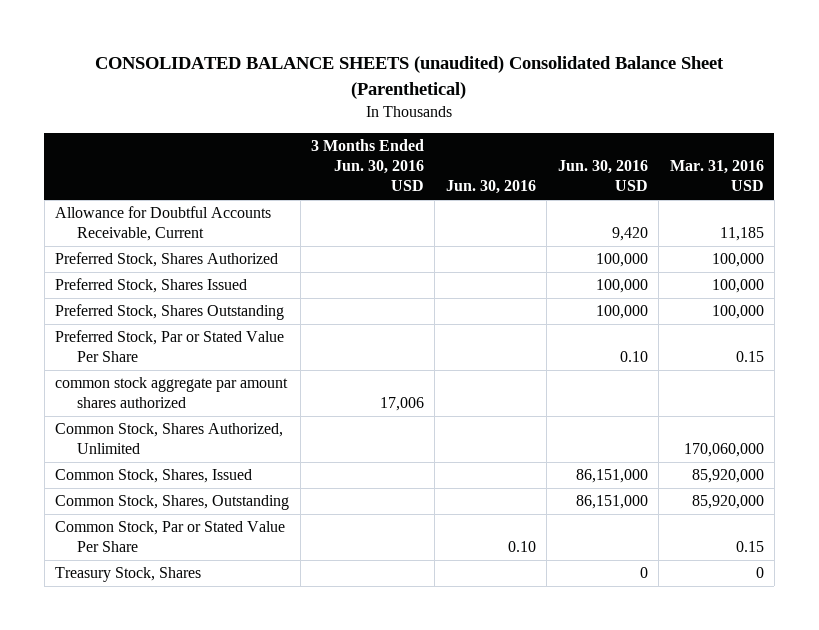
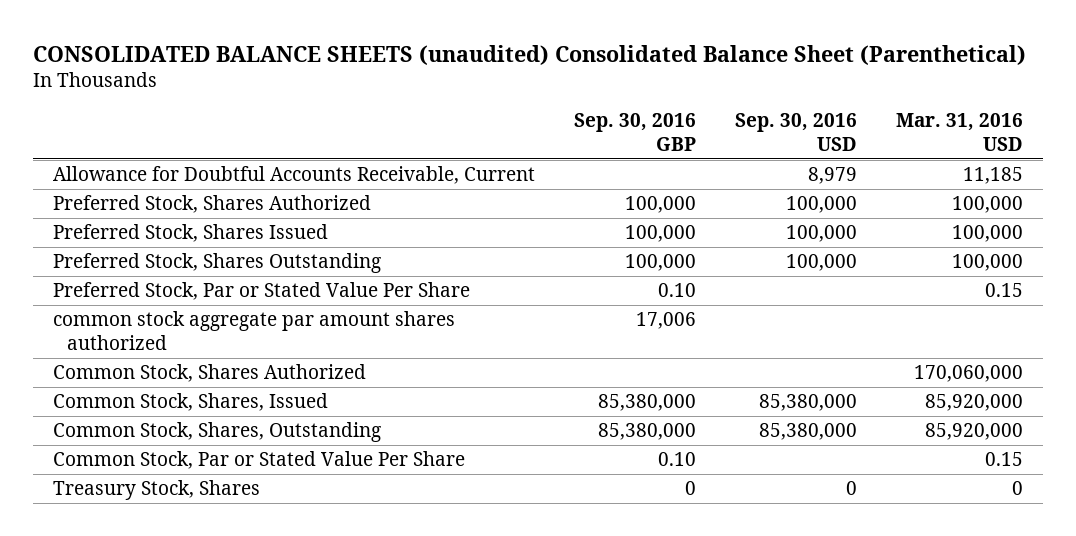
- | 3 Months Ended Jun. 30, 2016 USD | Jun. 30, 2016 | Jun. 30, 2016 USD | Mar. 31, 2016 USD
+ | Sep. 30, 2016 GBP | Sep. 30, 2016 USD | Mar. 31, 2016 USD
- Common Stock, Shares Authorized, Unlimited | | | | 170,060,000
+ Common Stock, Shares Authorized | | | 170,060,000

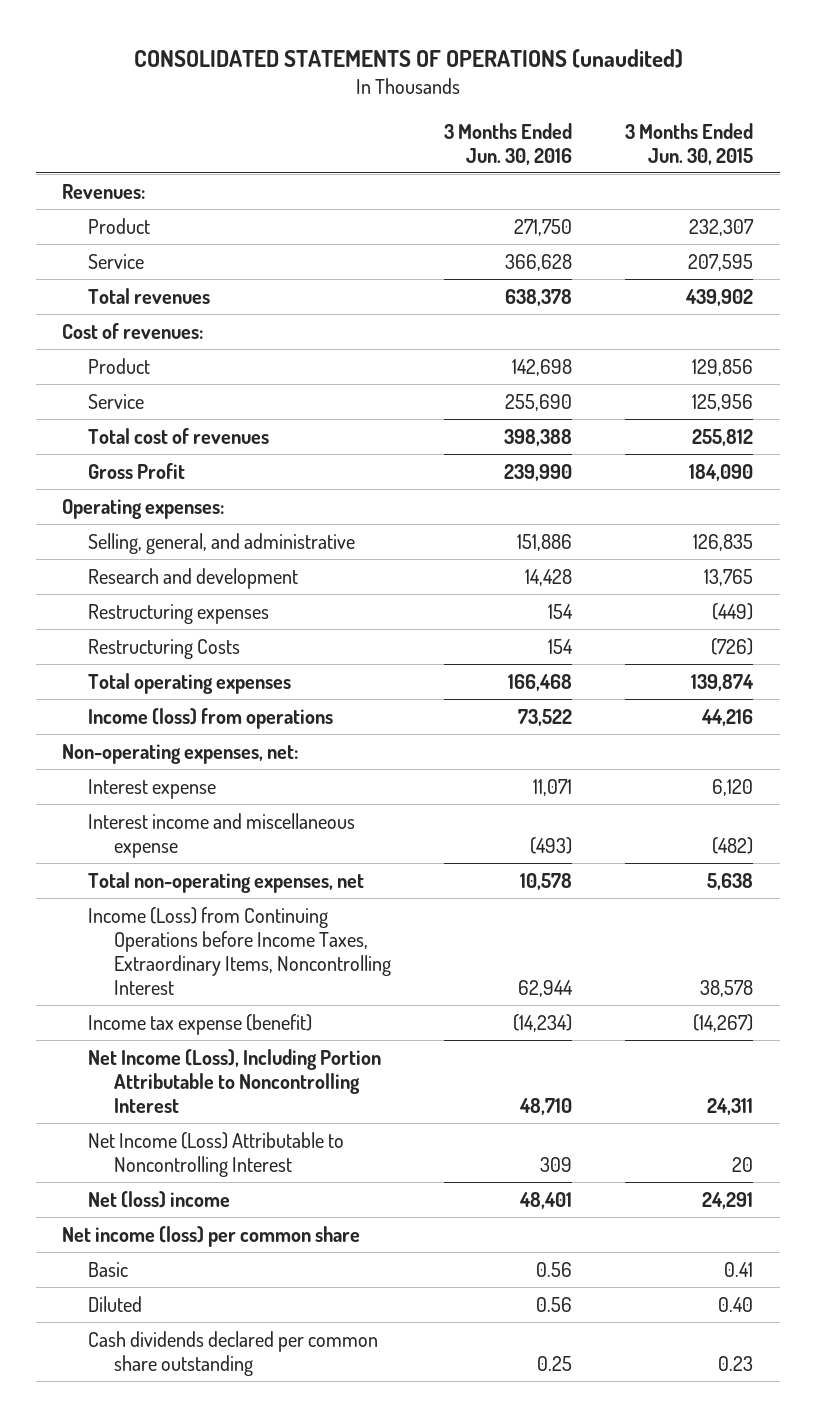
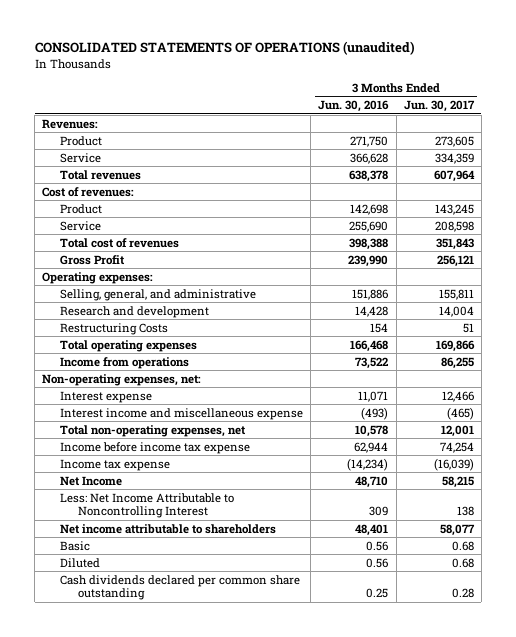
- | 3 Months Ended Jun. 30, 2016 | 3 Months Ended Jun. 30, 2015
+ | 3 Months Ended Jun. 30, 2016 | 3 Months Ended Jun. 30, 2017
- Restructuring expenses | 154 | (449)
- Income (loss) from operations | 73,522 | 44,216
+ Income from operations | 73,522 | 86,255
- Income (Loss) from Continuing Operations before Income Taxes, Extraordinary Items, Noncontrolling Interest | 62,944 | 38,578
- Income tax expense (benefit) | (14,234) | (14,267)
- Net Income (Loss), Including Portion Attributable to Noncontrolling Interest | 48,710 | 24,311
- Net Income (Loss) Attributable to Noncontrolling Interest | 309 | 20
- Net (loss) income | 48,401 | 24,291
- Net income (loss) per common share
+ Income before income tax expense | 62,944 | 74,254
+ Income tax expense | (14,234) | (16,039)
+ Net Income | 48,710 | 58,215
+ Less: Net Income Attributable to Noncontrolling Interest | 309 | 138
+ Net income attributable to shareholders | 48,401 | 58,077

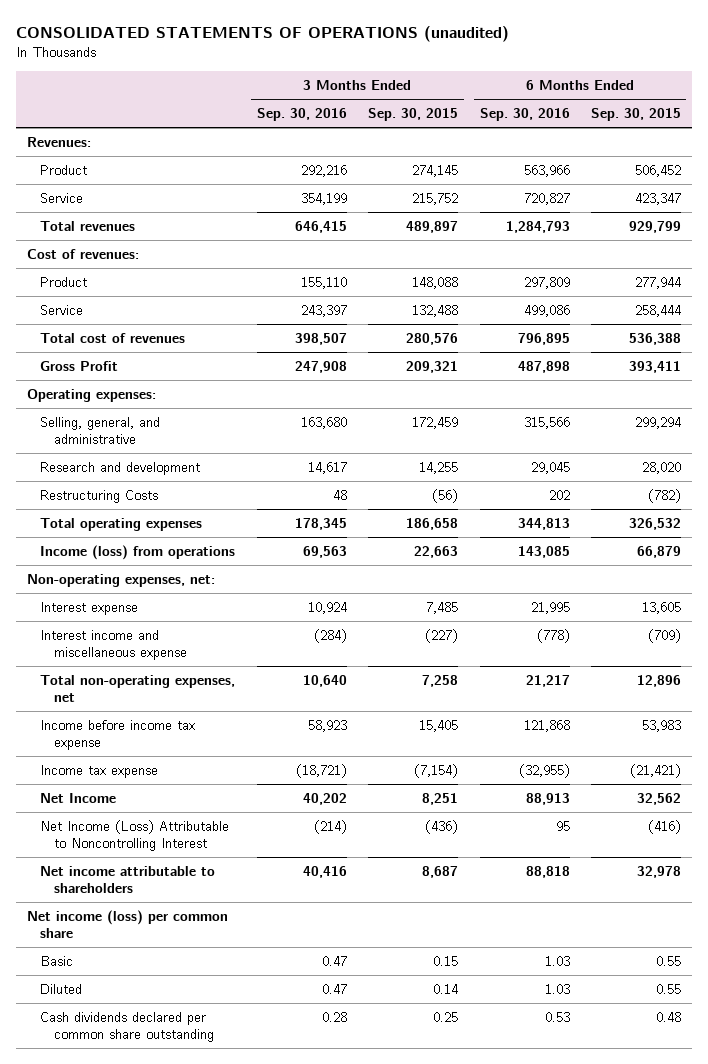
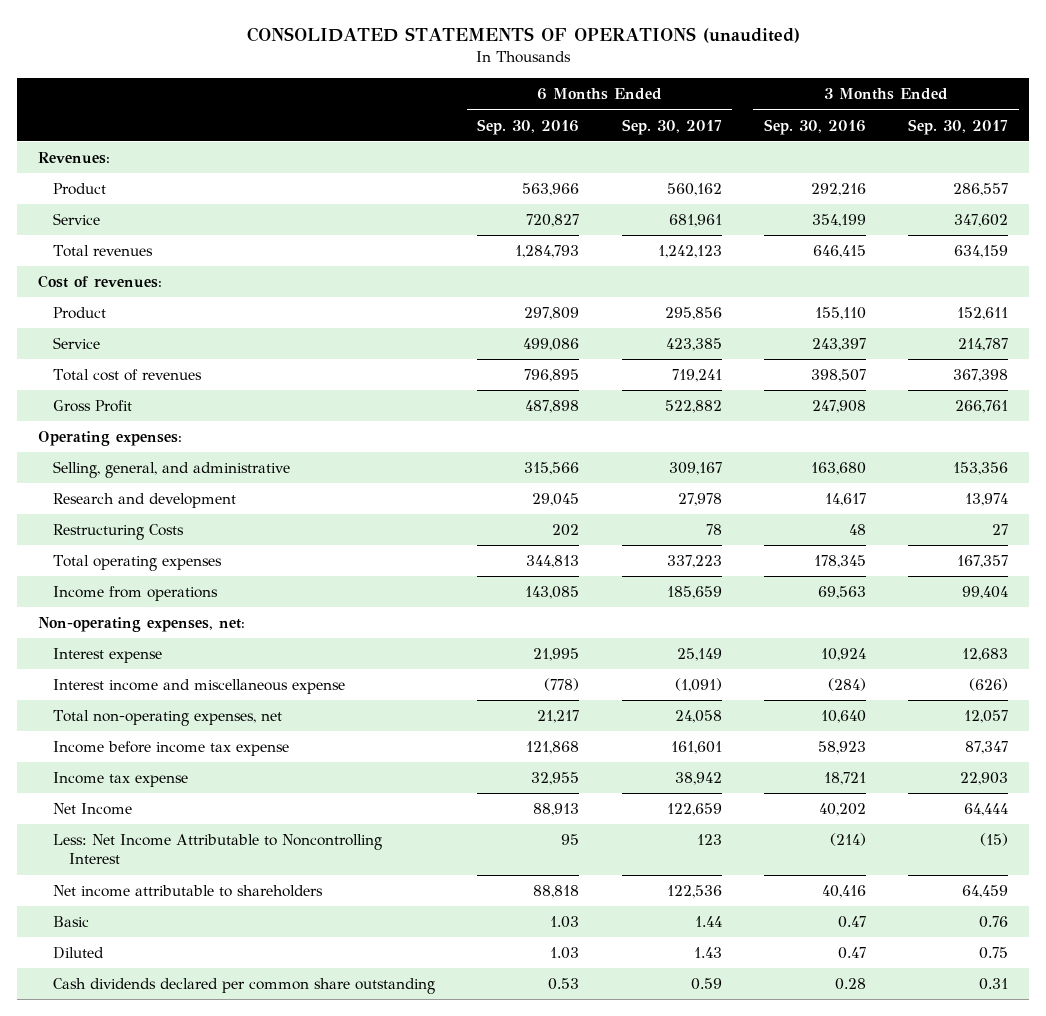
- | 3 Months Ended Sep. 30, 2016 | 3 Months Ended Sep. 30, 2015 | 6 Months Ended Sep. 30, 2016 | 6 Months Ended Sep. 30, 2015
+ | 6 Months Ended Sep. 30, 2016 | 6 Months Ended Sep. 30, 2017 | 3 Months Ended Sep. 30, 2016 | 3 Months Ended Sep. 30, 2017
- Income (loss) from operations | 69,563 | 22,663 | 143,085 | 66,879
+ Income from operations | 143,085 | 185,659 | 69,563 | 99,404
- Income tax expense | (18,721) | (7,154) | (32,955) | (21,421)
+ Income tax expense | 32,955 | 38,942 | 18,721 | 22,903
- Net Income (Loss) Attributable to Noncontrolling Interest | (214) | (436) | 95 | (416)
+ Less: Net Income Attributable to Noncontrolling Interest | 95 | 123 | (214) | (15)
- Net income (loss) per common share

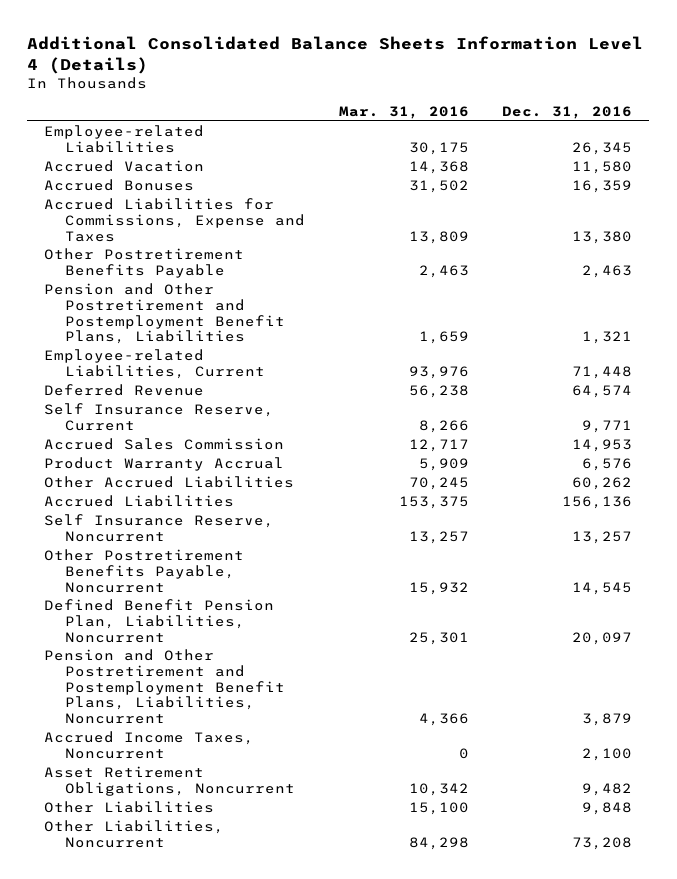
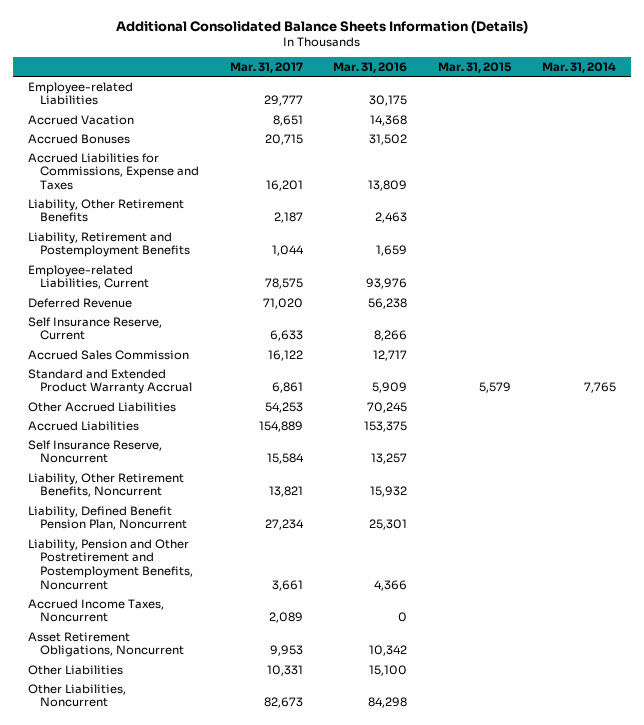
- Additional Consolidated Balance Sheets Information Level 4 (Details)
+ Additional Consolidated Balance Sheets Information (Details)
- | Mar. 31, 2016 | Dec. 31, 2016
+ | Mar. 31, 2017 | Mar. 31, 2016 | Mar. 31, 2015 | Mar. 31, 2014
- Other Postretirement Benefits Payable | 2,463 | 2,463
- Pension and Other Postretirement and Postemployment Benefit Plans, Liabilities | 1,659 | 1,321
+ Liability, Other Retirement Benefits | 2,187 | 2,463 | |
+ Liability, Retirement and Postemployment Benefits | 1,044 | 1,659 | |
- Product Warranty Accrual | 5,909 | 6,576
+ Standard and Extended Product Warranty Accrual | 6,861 | 5,909 | 5,579 | 7,765
- Other Postretirement Benefits Payable, Noncurrent | 15,932 | 14,545
- Defined Benefit Pension Plan, Liabilities, Noncurrent | 25,301 | 20,097
- Pension and Other Postretirement and Postemployment Benefit Plans, Liabilities, Noncurrent | 4,366 | 3,879
+ Liability, Other Retirement Benefits, Noncurrent | 13,821 | 15,932 | |
+ Liability, Defined Benefit Pension Plan, Noncurrent | 27,234 | 25,301 | |
+ Liability, Pension and Other Postretirement and Postemployment Benefits, Noncurrent | 3,661 | 4,366 | |

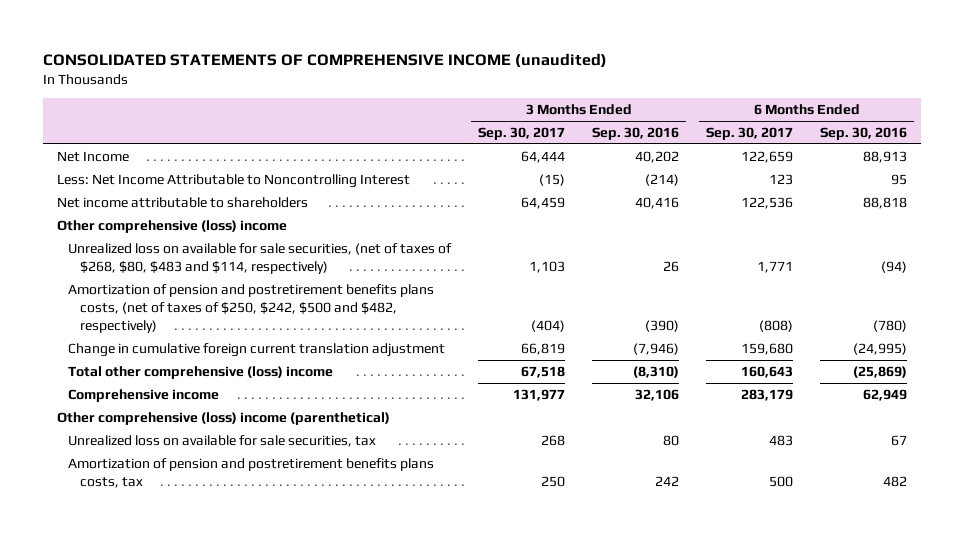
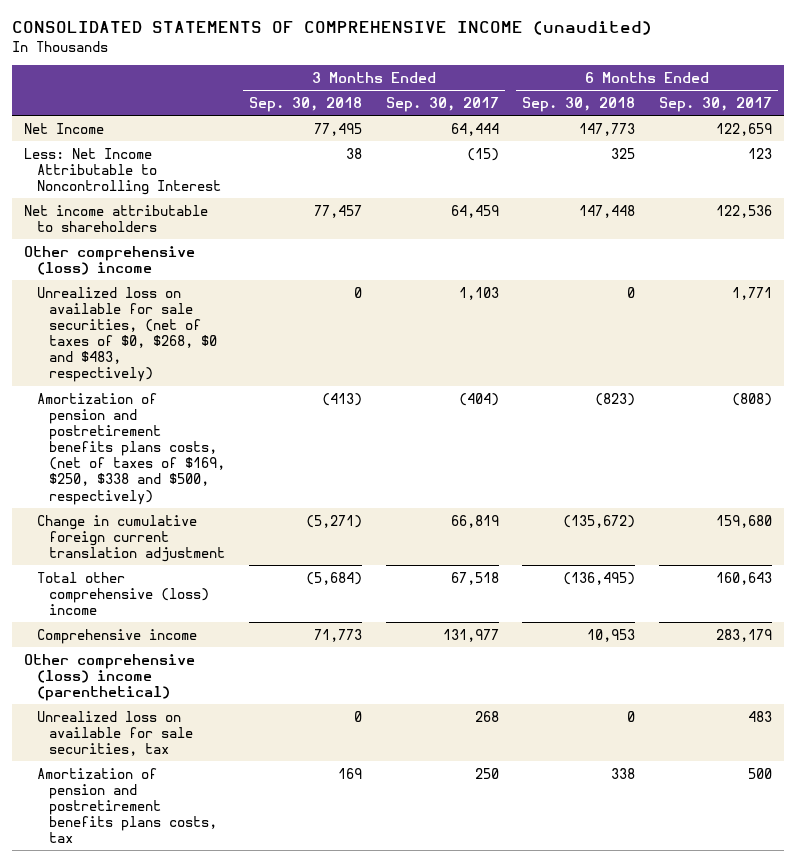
- | 3 Months Ended Sep. 30, 2017 | 3 Months Ended Sep. 30, 2016 | 6 Months Ended Sep. 30, 2017 | 6 Months Ended Sep. 30, 2016
+ | 3 Months Ended Sep. 30, 2018 | 3 Months Ended Sep. 30, 2017 | 6 Months Ended Sep. 30, 2018 | 6 Months Ended Sep. 30, 2017
- Unrealized loss on available for sale securities, (net of taxes of $268, $80, $483 and $114, respectively) | 1,103 | 26 | 1,771 | (94)
- Amortization of pension and postretirement benefits plans costs, (net of taxes of $250, $242, $500 and $482, respectively) | (404) | (390) | (808) | (780)
+ Unrealized loss on available for sale securities, (net of taxes of $0, $268, $0 and $483, respectively) | 0 | 1,103 | 0 | 1,771
+ Amortization of pension and postretirement benefits plans costs, (net of taxes of $169, $250, $338 and $500, respectively) | (413) | (404) | (823) | (808)

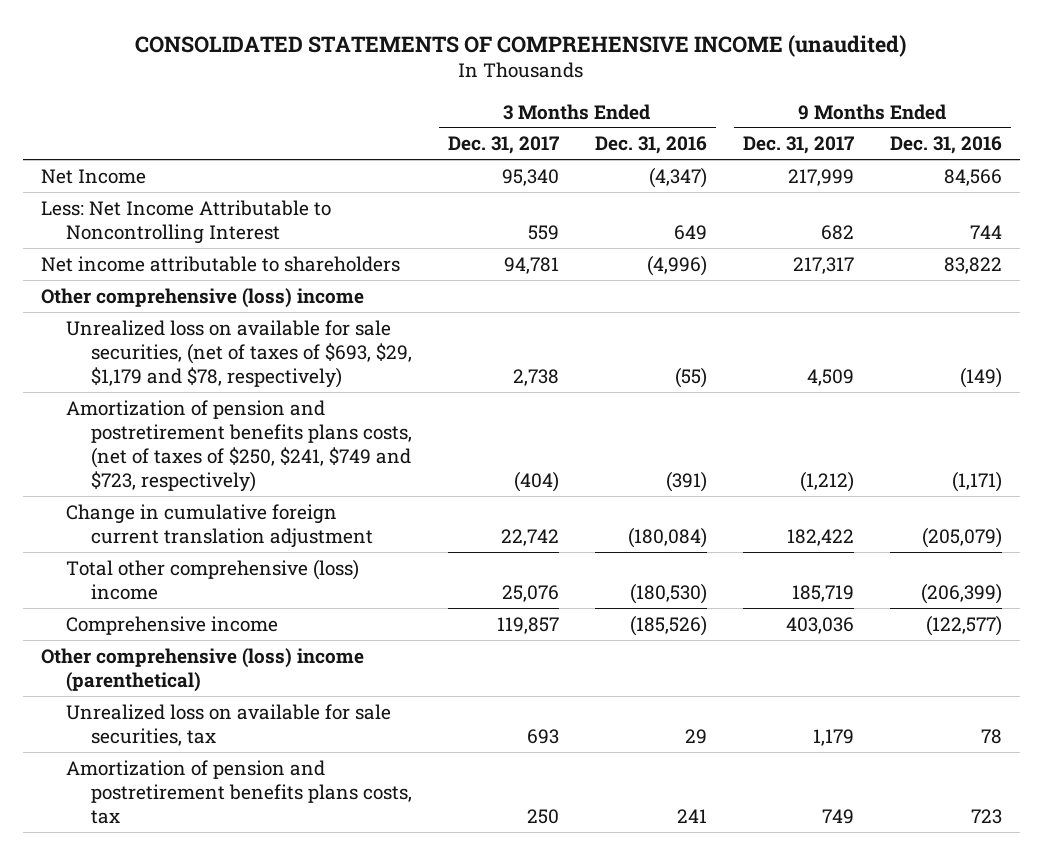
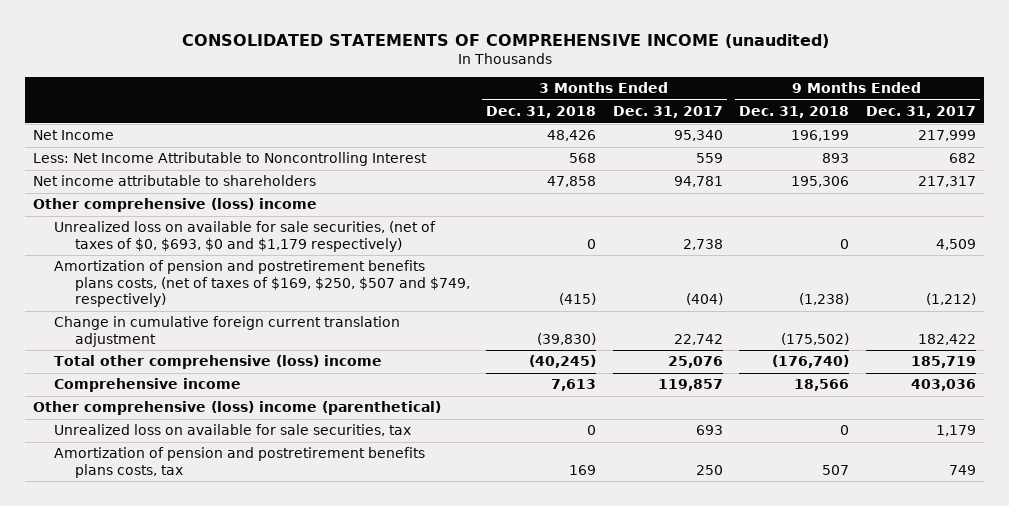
- | 3 Months Ended Dec. 31, 2017 | 3 Months Ended Dec. 31, 2016 | 9 Months Ended Dec. 31, 2017 | 9 Months Ended Dec. 31, 2016
+ | 3 Months Ended Dec. 31, 2018 | 3 Months Ended Dec. 31, 2017 | 9 Months Ended Dec. 31, 2018 | 9 Months Ended Dec. 31, 2017
- Unrealized loss on available for sale securities, (net of taxes of $693, $29, $1,179 and $78, respectively) | 2,738 | (55) | 4,509 | (149)
- Amortization of pension and postretirement benefits plans costs, (net of taxes of $250, $241, $749 and $723, respectively) | (404) | (391) | (1,212) | (1,171)
+ Unrealized loss on available for sale securities, (net of taxes of $0, $693, $0 and $1,179 respectively) | 0 | 2,738 | 0 | 4,509
+ Amortization of pension and postretirement benefits plans costs, (net of taxes of $169, $250, $507 and $749, respectively) | (415) | (404) | (1,238) | (1,212)

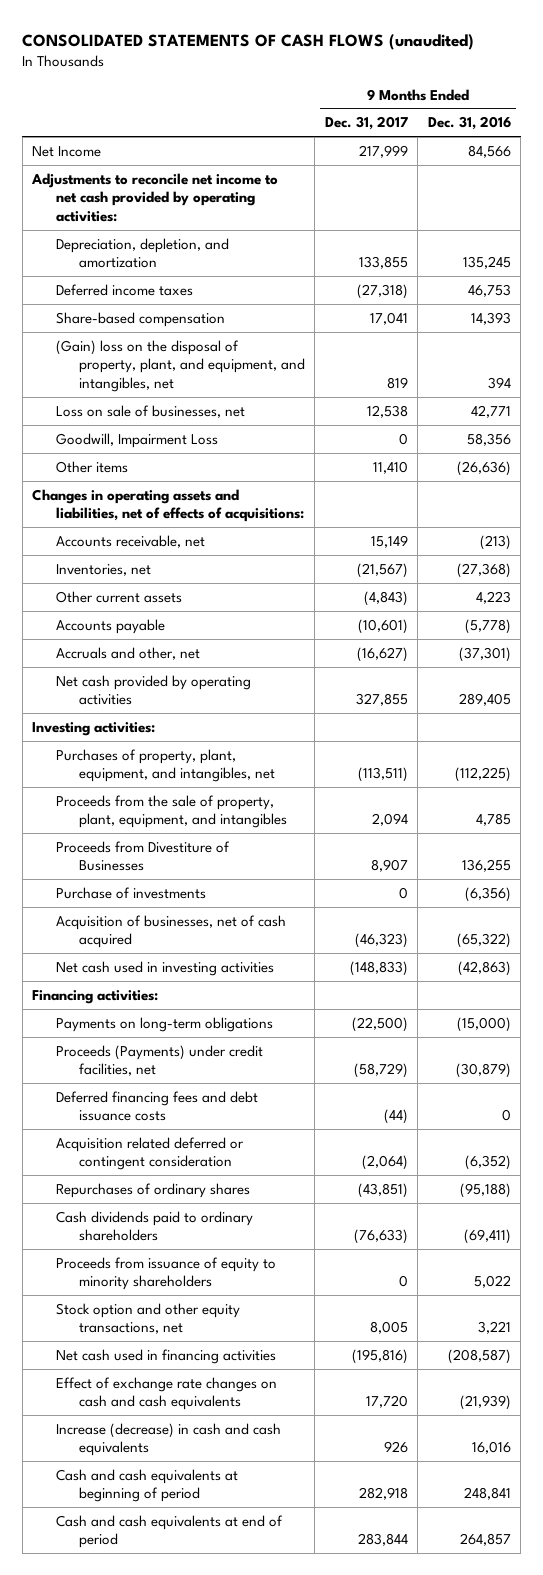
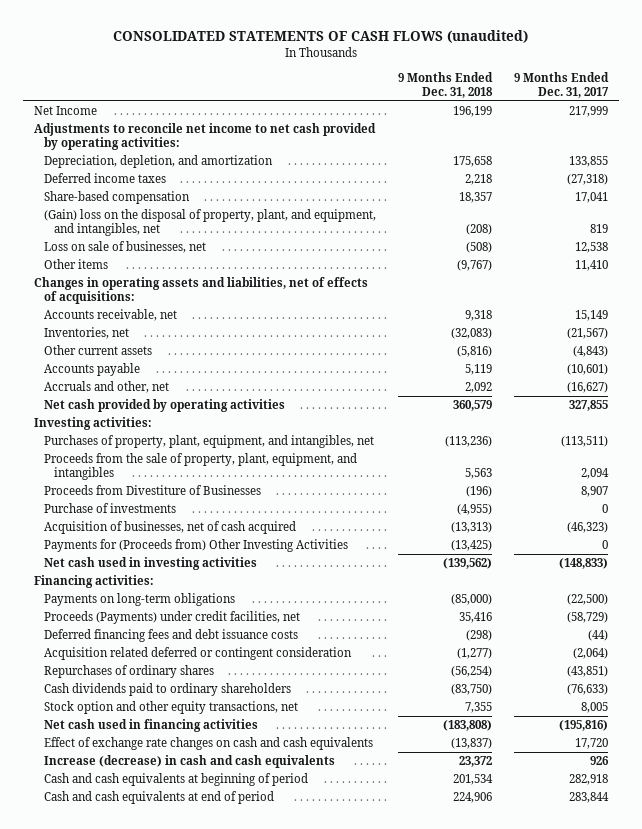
- | 9 Months Ended Dec. 31, 2017 | 9 Months Ended Dec. 31, 2016
+ | 9 Months Ended Dec. 31, 2018 | 9 Months Ended Dec. 31, 2017
- Goodwill, Impairment Loss | 0 | 58,356
+ Payments for (Proceeds from) Other Investing Activities | (13,425) | 0
- Proceeds from issuance of equity to minority shareholders | 0 | 5,022

